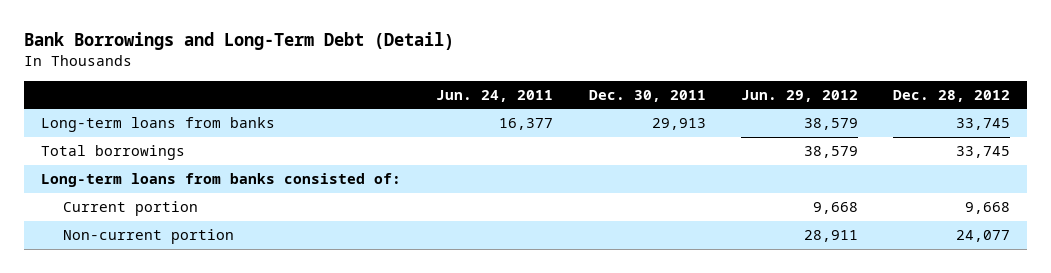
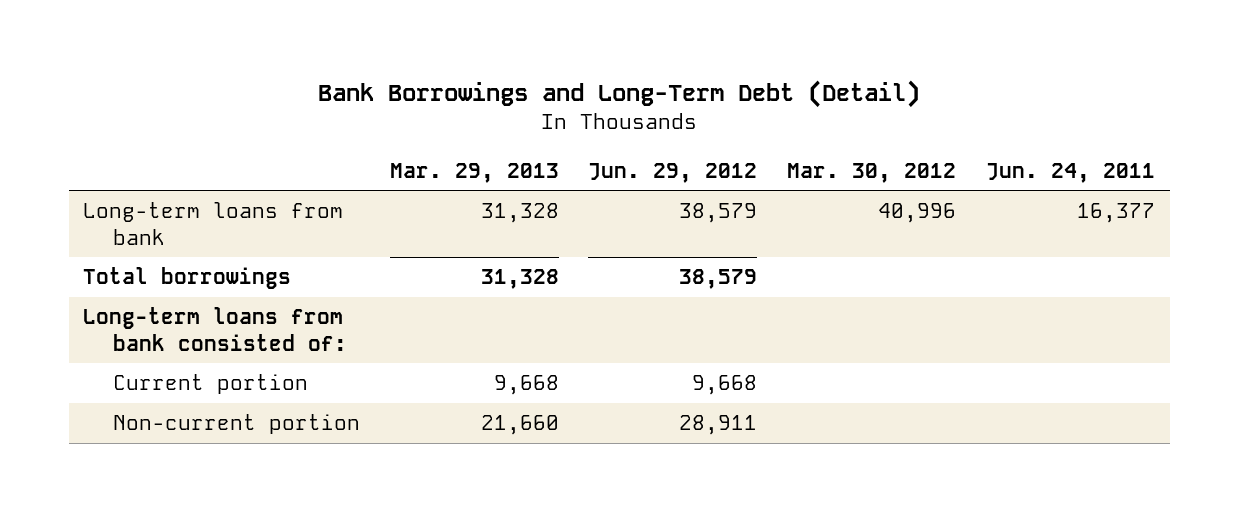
- | Jun. 24, 2011 | Dec. 30, 2011 | Jun. 29, 2012 | Dec. 28, 2012
+ | Mar. 29, 2013 | Jun. 29, 2012 | Mar. 30, 2012 | Jun. 24, 2011
- Long-term loans from banks | 16,377 | 29,913 | 38,579 | 33,745
+ Long-term loans from bank | 31,328 | 38,579 | 40,996 | 16,377
- Long-term loans from banks consisted of:
+ Long-term loans from bank consisted of:

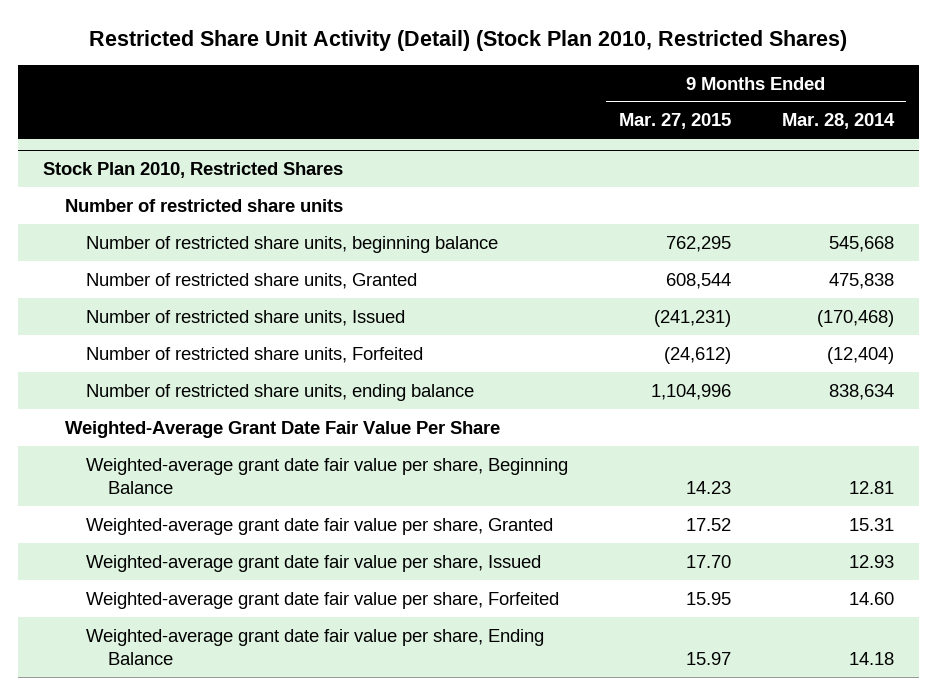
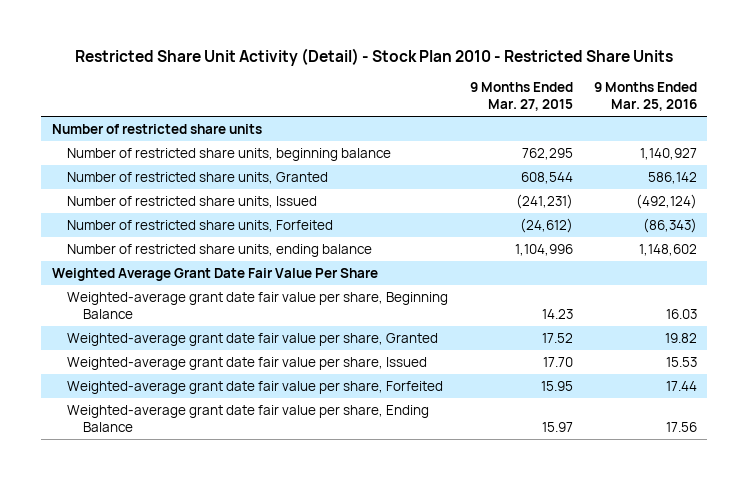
- Restricted Share Unit Activity (Detail) (Stock Plan 2010, Restricted Shares)
+ Restricted Share Unit Activity (Detail) - Stock Plan 2010 - Restricted Share Units
- | 9 Months Ended Mar. 27, 2015 | 9 Months Ended Mar. 28, 2014
+ | 9 Months Ended Mar. 27, 2015 | 9 Months Ended Mar. 25, 2016
- Stock Plan 2010, Restricted Shares
- Weighted-Average Grant Date Fair Value Per Share
+ Weighted Average Grant Date Fair Value Per Share

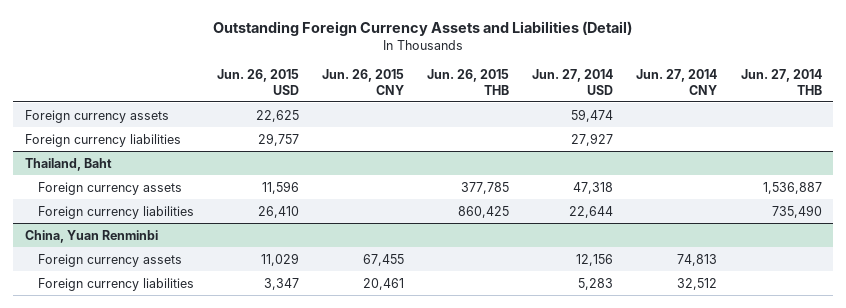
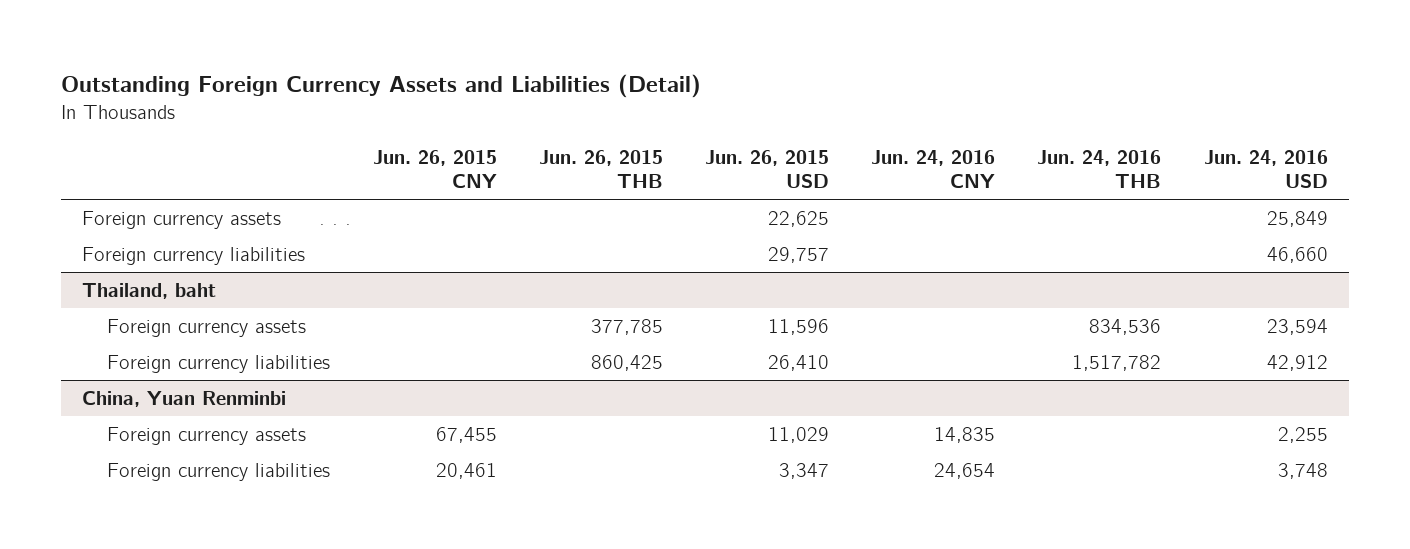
- | Jun. 26, 2015 USD | Jun. 26, 2015 CNY | Jun. 26, 2015 THB | Jun. 27, 2014 USD | Jun. 27, 2014 CNY | Jun. 27, 2014 THB
+ | Jun. 26, 2015 CNY | Jun. 26, 2015 THB | Jun. 26, 2015 USD | Jun. 24, 2016 CNY | Jun. 24, 2016 THB | Jun. 24, 2016 USD
- Thailand, Baht
+ Thailand, baht

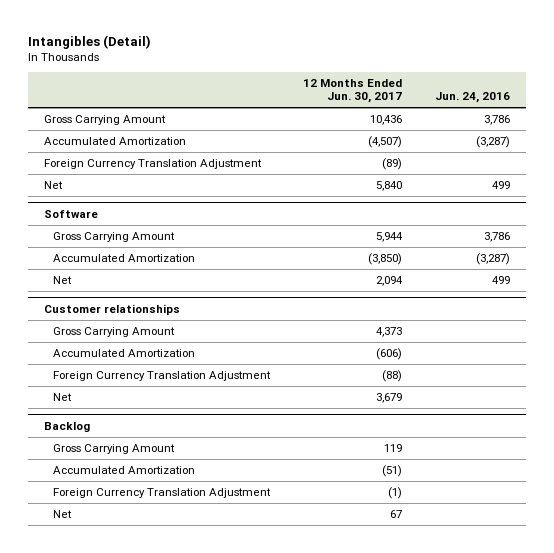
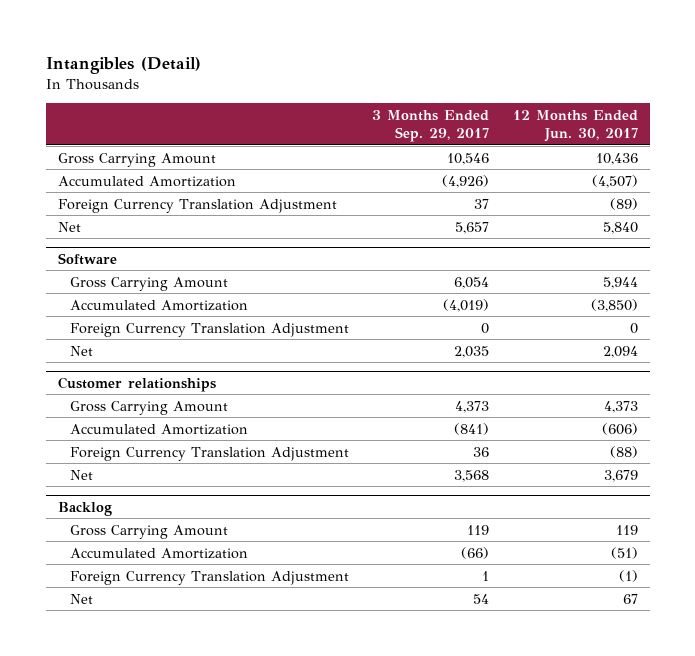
- | 12 Months Ended Jun. 30, 2017 | Jun. 24, 2016
+ | 3 Months Ended Sep. 29, 2017 | 12 Months Ended Jun. 30, 2017
@ Software
+ Foreign Currency Translation Adjustment | 0 | 0

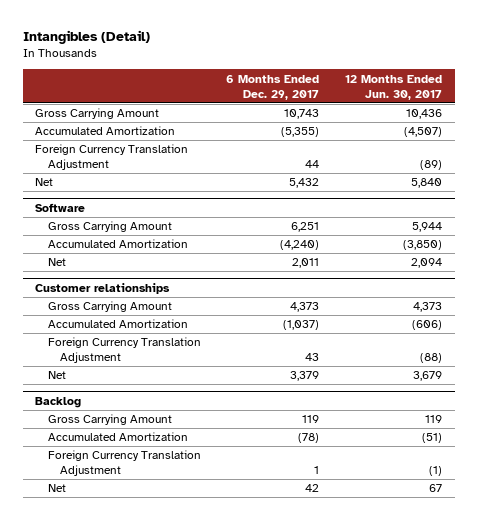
- | 3 Months Ended Sep. 29, 2017 | 12 Months Ended Jun. 30, 2017
+ | 6 Months Ended Dec. 29, 2017 | 12 Months Ended Jun. 30, 2017
@ Software
- Foreign Currency Translation Adjustment | 0 | 0

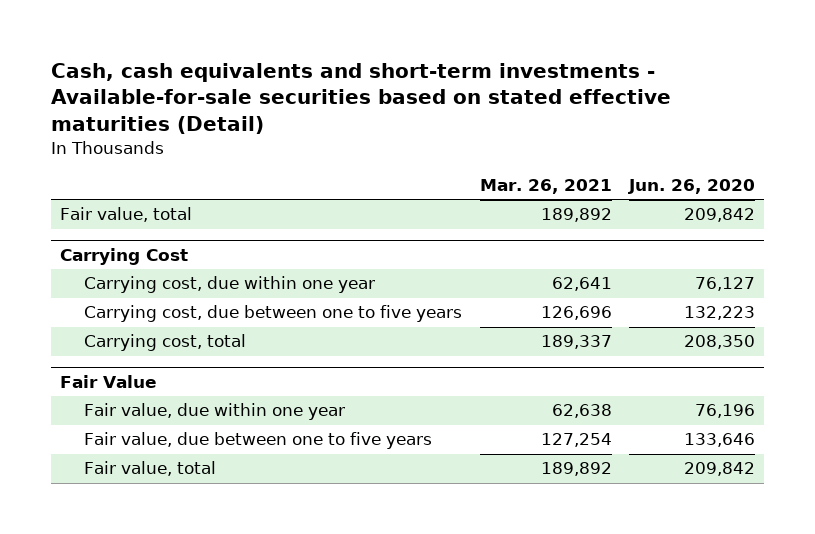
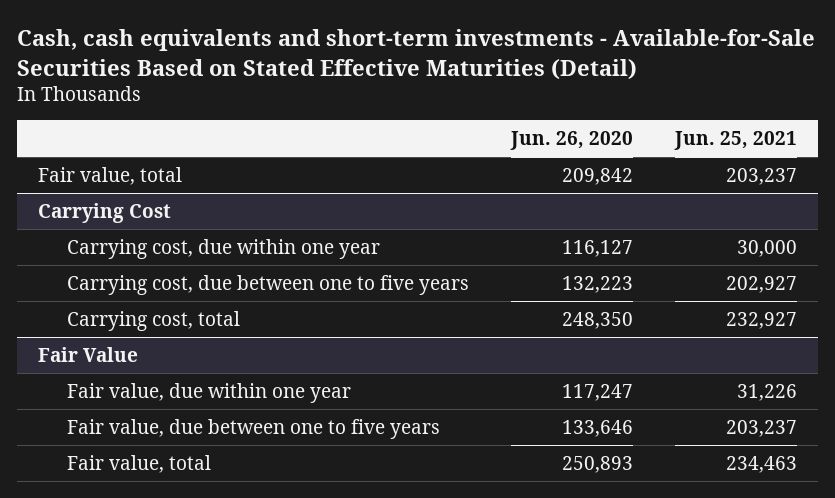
- Cash, cash equivalents and short-term investments - Available-for-sale securities based on stated effective maturities (Detail)
+ Cash, cash equivalents and short-term investments - Available-for-Sale Securities Based on Stated Effective Maturities (Detail)
- | Mar. 26, 2021 | Jun. 26, 2020
+ | Jun. 26, 2020 | Jun. 25, 2021
@ Carrying Cost
- Carrying cost, due within one year | 62,641 | 76,127
+ Carrying cost, due within one year | 116,127 | 30,000
- Carrying cost, total | 189,337 | 208,350
+ Carrying cost, total | 248,350 | 232,927
@ Fair Value
- Fair value, due within one year | 62,638 | 76,196
+ Fair value, due within one year | 117,247 | 31,226
- Fair value, total | 189,892 | 209,842
+ Fair value, total | 250,893 | 234,463

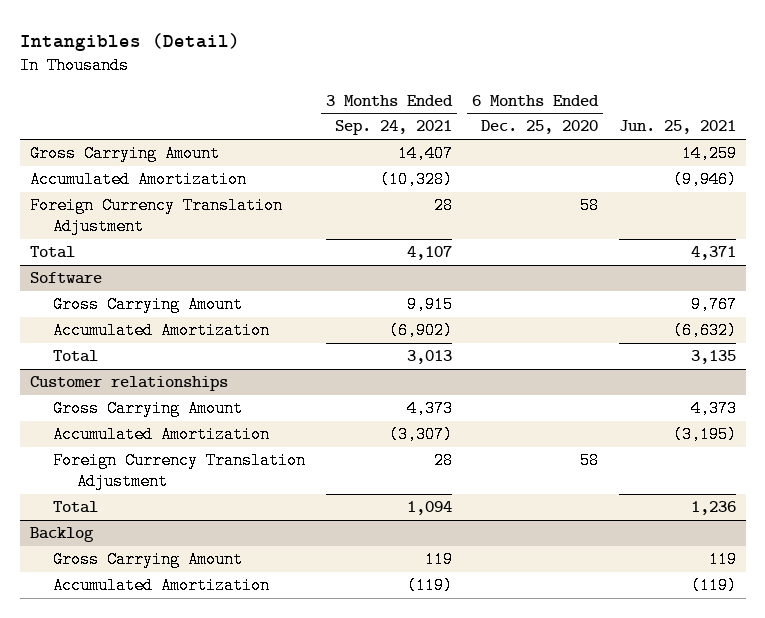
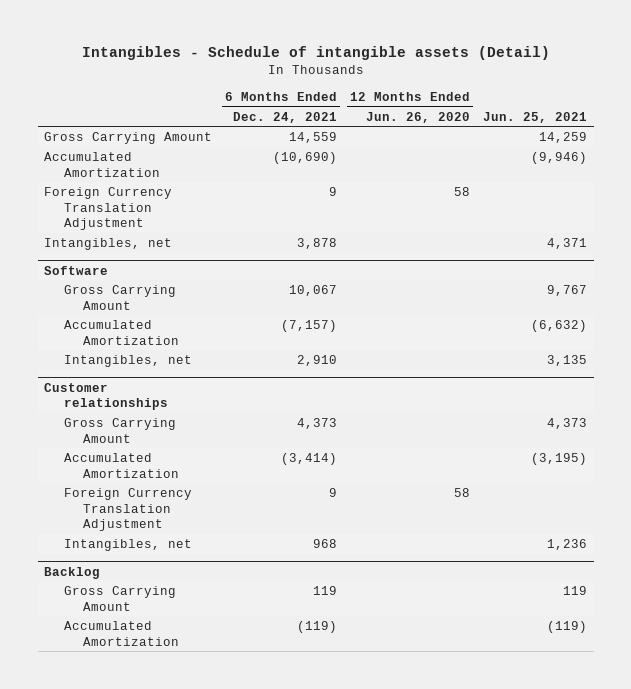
- Intangibles (Detail)
+ Intangibles - Schedule of intangible assets (Detail)
- | 3 Months Ended Sep. 24, 2021 | 6 Months Ended Dec. 25, 2020 | Jun. 25, 2021
+ | 6 Months Ended Dec. 24, 2021 | 12 Months Ended Jun. 26, 2020 | Jun. 25, 2021
- Total | 4,107 | | 4,371
+ Intangibles, net | 3,878 | | 4,371
@ Software
- Total | 3,013 | | 3,135
+ Intangibles, net | 2,910 | | 3,135
@ Customer relationships
- Total | 1,094 | | 1,236
+ Intangibles, net | 968 | | 1,236

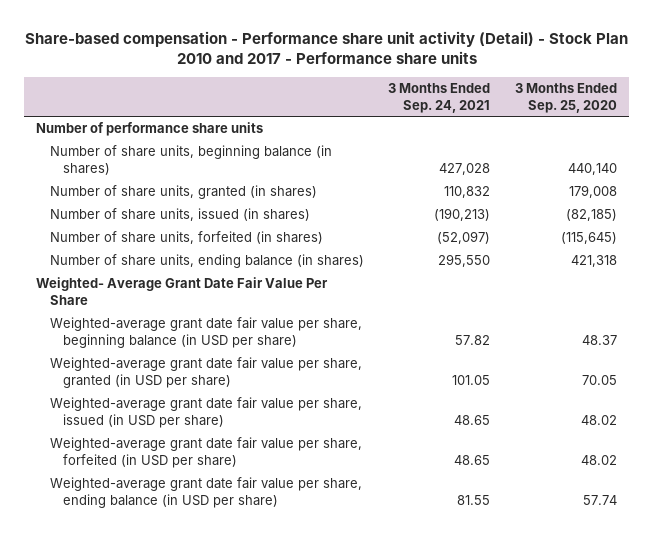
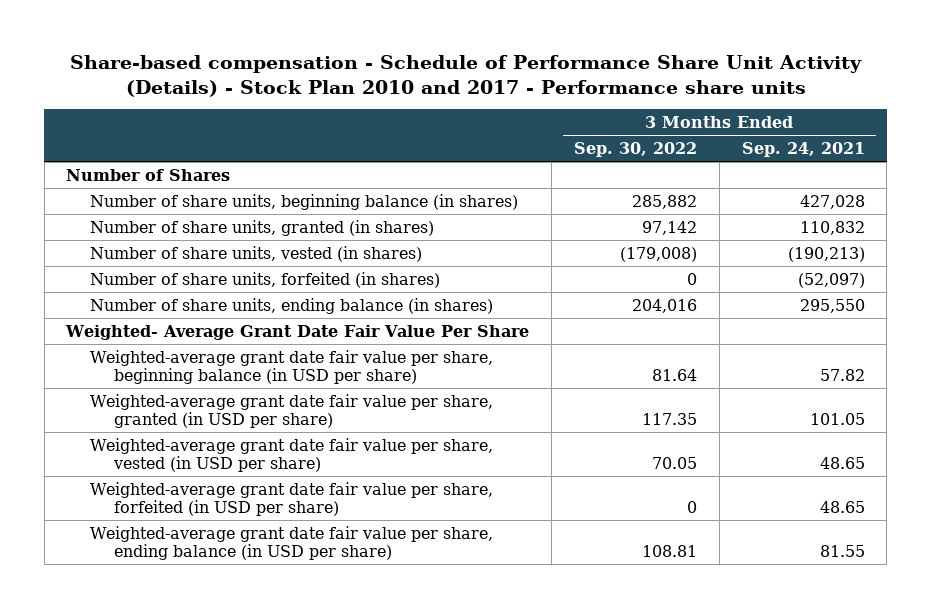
- Share-based compensation - Performance share unit activity (Detail) - Stock Plan 2010 and 2017 - Performance share units
+ Share-based compensation - Schedule of Performance Share Unit Activity (Details) - Stock Plan 2010 and 2017 - Performance share units
- | 3 Months Ended Sep. 24, 2021 | 3 Months Ended Sep. 25, 2020
+ | 3 Months Ended Sep. 30, 2022 | 3 Months Ended Sep. 24, 2021
- Number of performance share units
+ Number of Shares
- Number of share units, issued (in shares) | (190,213) | (82,185)
+ Number of share units, vested (in shares) | (179,008) | (190,213)
- Weighted-average grant date fair value per share, issued (in USD per share) | 48.65 | 48.02
+ Weighted-average grant date fair value per share, vested (in USD per share) | 70.05 | 48.65

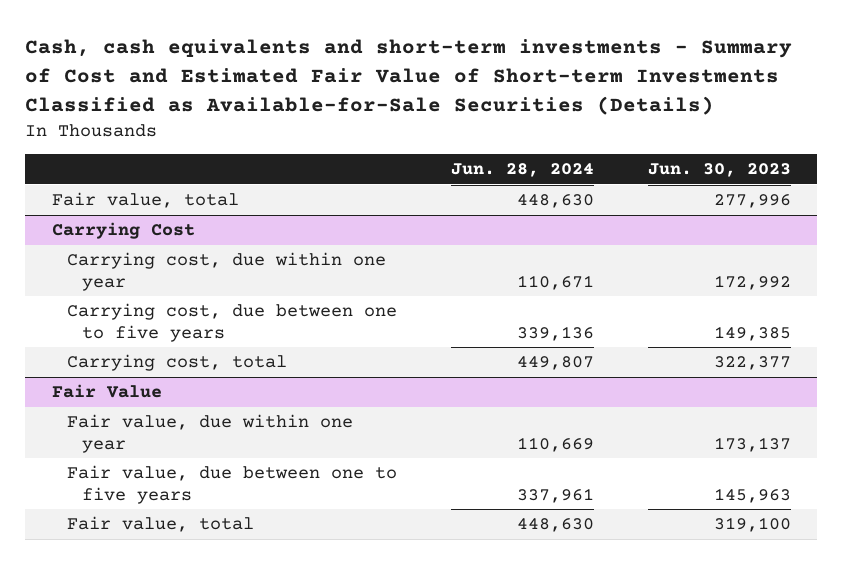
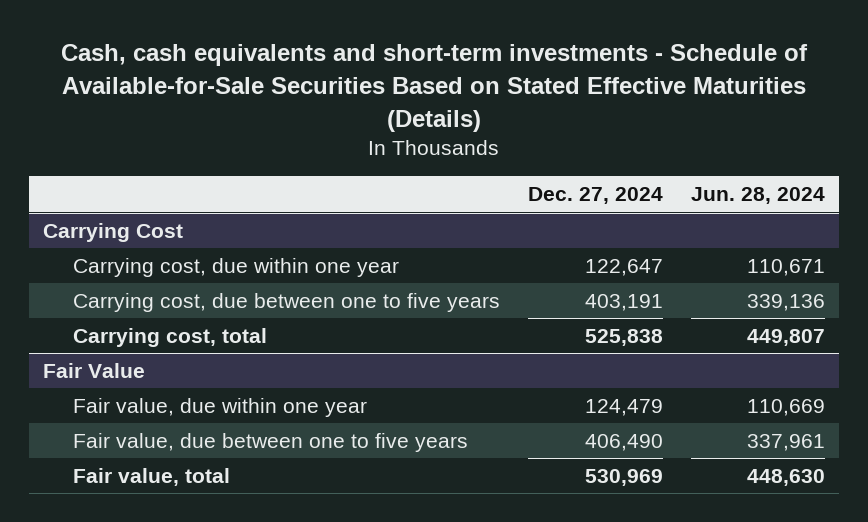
- Cash, cash equivalents and short-term investments - Summary of Cost and Estimated Fair Value of Short-term Investments Classified as Available-for-Sale Securities (Details)
+ Cash, cash equivalents and short-term investments - Schedule of Available-for-Sale Securities Based on Stated Effective Maturities (Details)
- | Jun. 28, 2024 | Jun. 30, 2023
+ | Dec. 27, 2024 | Jun. 28, 2024
- Fair value, total | 448,630 | 277,996

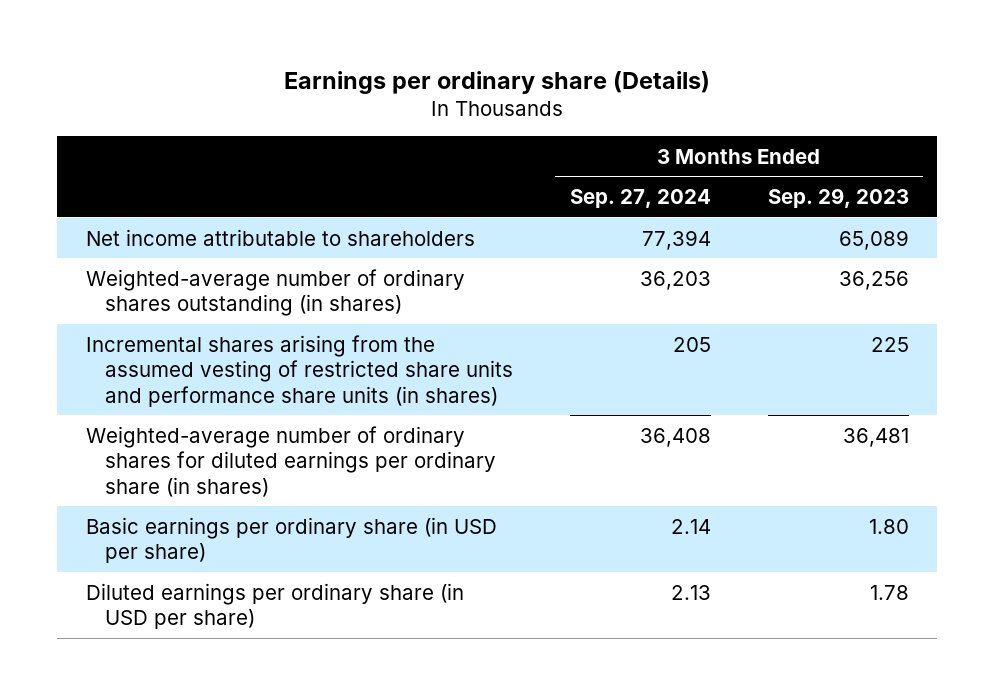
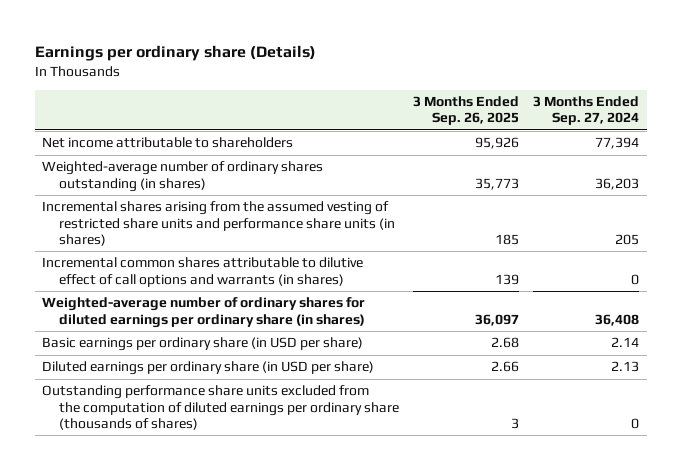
- | 3 Months Ended Sep. 27, 2024 | 3 Months Ended Sep. 29, 2023
+ | 3 Months Ended Sep. 26, 2025 | 3 Months Ended Sep. 27, 2024
+ Incremental common shares attributable to dilutive effect of call options and warrants (in shares) | 139 | 0
+ Outstanding performance share units excluded from the computation of diluted earnings per ordinary share (thousands of shares) | 3 | 0

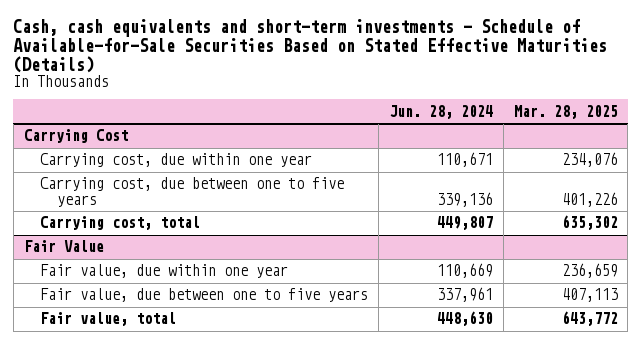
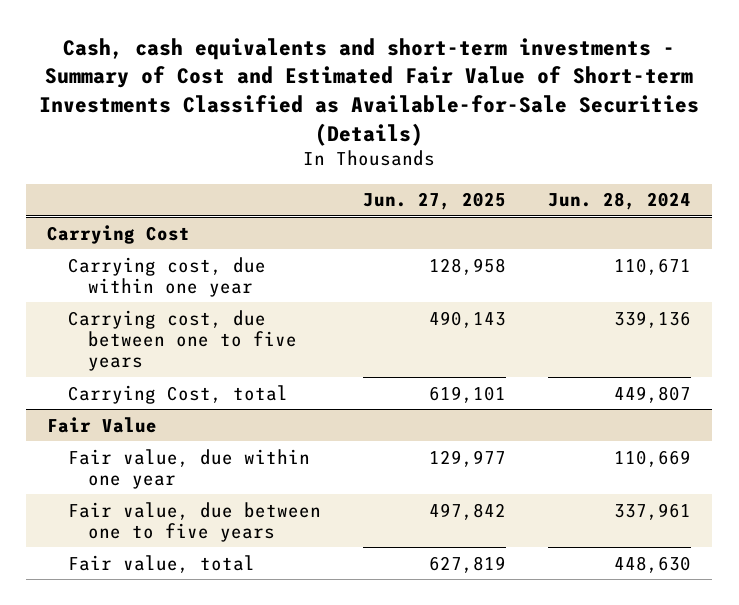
- Cash, cash equivalents and short-term investments - Schedule of Available-for-Sale Securities Based on Stated Effective Maturities (Details)
+ Cash, cash equivalents and short-term investments - Summary of Cost and Estimated Fair Value of Short-term Investments Classified as Available-for-Sale Securities (Details)
- | Jun. 28, 2024 | Mar. 28, 2025
+ | Jun. 27, 2025 | Jun. 28, 2024
@ Carrying Cost
- Carrying cost, total | 449,807 | 635,302
+ Carrying Cost, total | 619,101 | 449,807

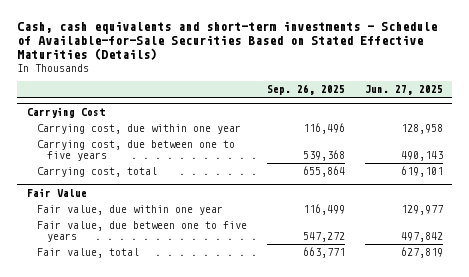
- Cash, cash equivalents and short-term investments - Summary of Cost and Estimated Fair Value of Short-term Investments Classified as Available-for-Sale Securities (Details)
+ Cash, cash equivalents and short-term investments - Schedule of Available-for-Sale Securities Based on Stated Effective Maturities (Details)
- | Jun. 27, 2025 | Jun. 28, 2024
+ | Sep. 26, 2025 | Jun. 27, 2025
@ Carrying Cost
- Carrying Cost, total | 619,101 | 449,807
+ Carrying cost, total | 655,864 | 619,101

